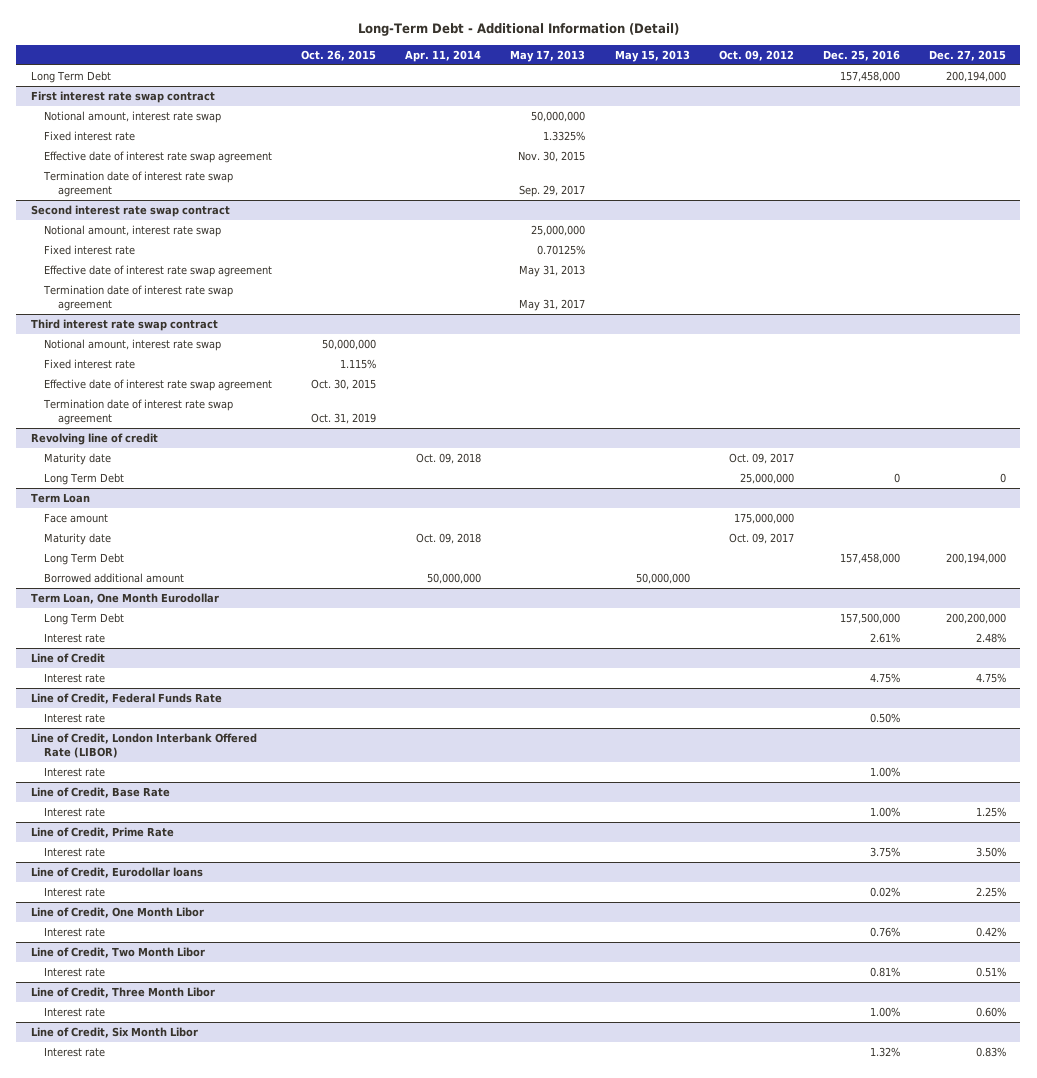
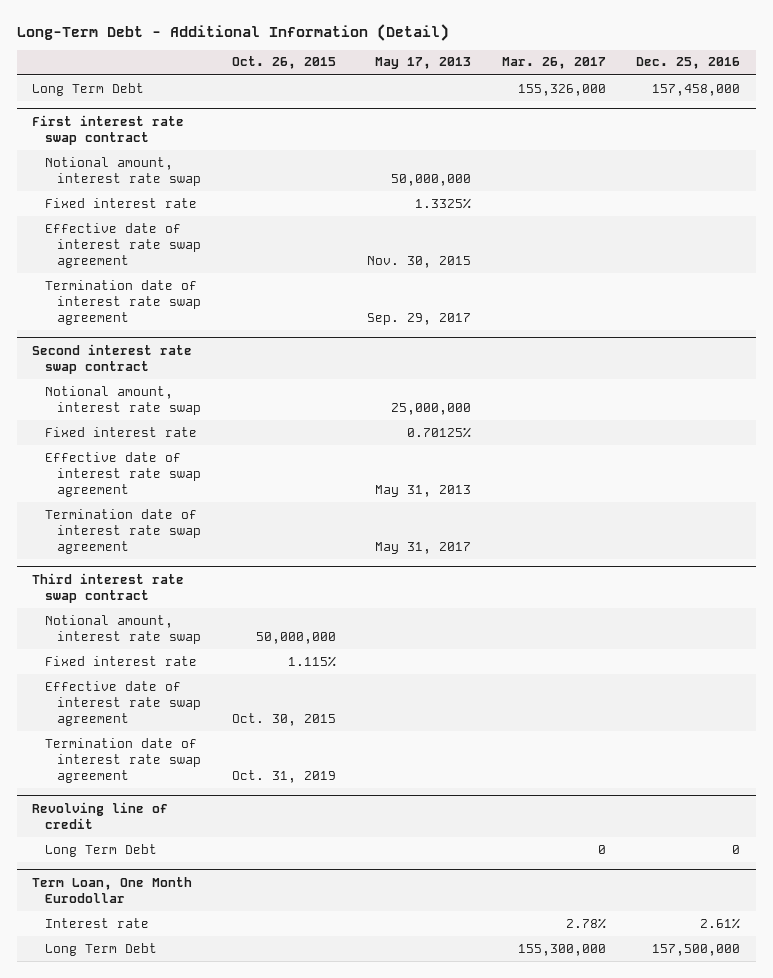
- | Oct. 26, 2015 | Apr. 11, 2014 | May 17, 2013 | May 15, 2013 | Oct. 09, 2012 | Dec. 25, 2016 | Dec. 27, 2015
+ | Oct. 26, 2015 | May 17, 2013 | Mar. 26, 2017 | Dec. 25, 2016
@ Revolving line of credit
- Maturity date | | Oct. 09, 2018 | | | Oct. 09, 2017 | |
- Term Loan
- Face amount | | | | | 175,000,000 | |
- Maturity date | | Oct. 09, 2018 | | | Oct. 09, 2017 | |
- Long Term Debt | | | | | | 157,458,000 | 200,194,000
- Borrowed additional amount | | 50,000,000 | | 50,000,000 | | |
- Line of Credit
- Interest rate | | | | | | 4.75% | 4.75%
- Line of Credit, Federal Funds Rate
- Interest rate | | | | | | 0.50% |
- Line of Credit, London Interbank Offered Rate (LIBOR)
- Interest rate | | | | | | 1.00% |
- Line of Credit, Base Rate
- Interest rate | | | | | | 1.00% | 1.25%
- Line of Credit, Prime Rate
- Interest rate | | | | | | 3.75% | 3.50%
- Line of Credit, Eurodollar loans
- Interest rate | | | | | | 0.02% | 2.25%
- Line of Credit, One Month Libor
- Interest rate | | | | | | 0.76% | 0.42%
- Line of Credit, Two Month Libor
- Interest rate | | | | | | 0.81% | 0.51%
- Line of Credit, Three Month Libor
- Interest rate | | | | | | 1.00% | 0.60%
- Line of Credit, Six Month Libor
- Interest rate | | | | | | 1.32% | 0.83%
@ Term Loan, One Month Eurodollar
moved down: Long Term Debt | | | 155,300,000 | 157,500,000

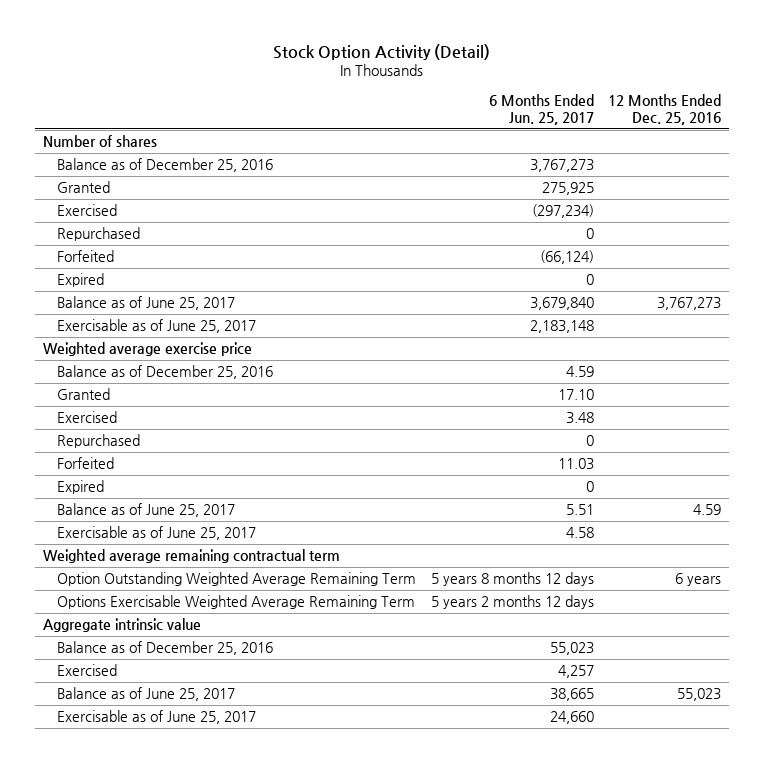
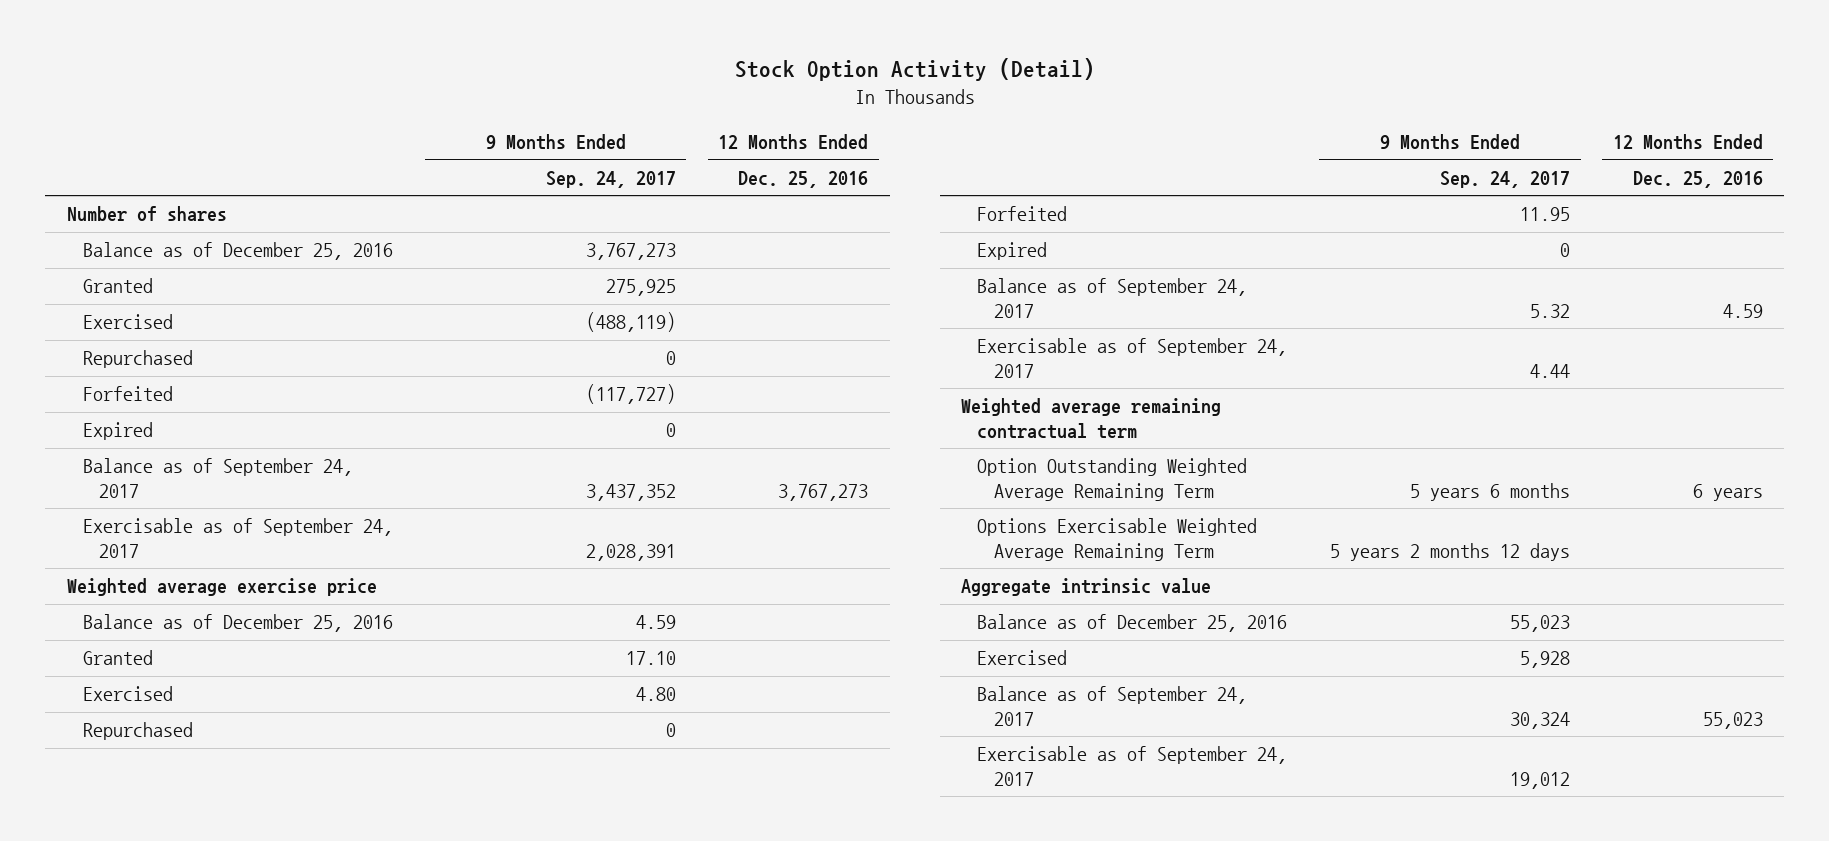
- | 6 Months Ended Jun. 25, 2017 | 12 Months Ended Dec. 25, 2016
+ | 9 Months Ended Sep. 24, 2017 | 12 Months Ended Dec. 25, 2016
- Balance as of June 25, 2017 | 3,679,840 | 3,767,273
- Exercisable as of June 25, 2017 | 2,183,148 |
+ Balance as of September 24, 2017 | 3,437,352 | 3,767,273
+ Exercisable as of September 24, 2017 | 2,028,391 |
- Balance as of June 25, 2017 | 5.51 | 4.59
- Exercisable as of June 25, 2017 | 4.58 |
+ Balance as of September 24, 2017 | 5.32 | 4.59
+ Exercisable as of September 24, 2017 | 4.44 |
- Balance as of June 25, 2017 | 38,665 | 55,023
- Exercisable as of June 25, 2017 | 24,660 |
+ Balance as of September 24, 2017 | 30,324 | 55,023
+ Exercisable as of September 24, 2017 | 19,012 |

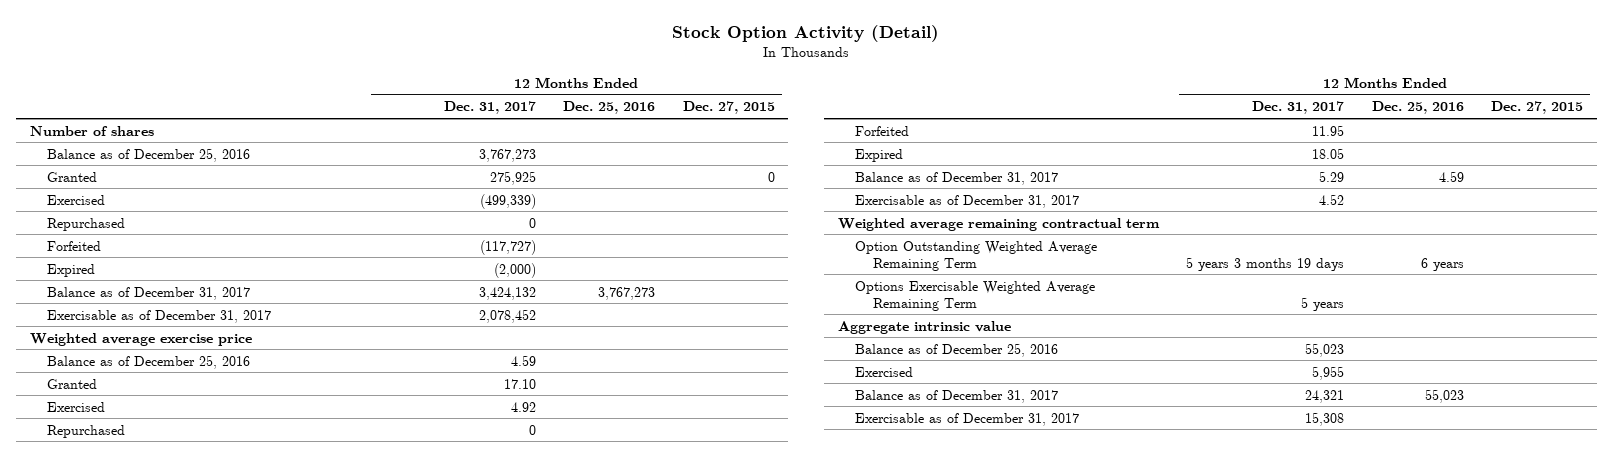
- | 9 Months Ended Sep. 24, 2017 | 12 Months Ended Dec. 25, 2016
+ | 12 Months Ended Dec. 31, 2017 | 12 Months Ended Dec. 25, 2016 | 12 Months Ended Dec. 27, 2015
- Balance as of September 24, 2017 | 3,437,352 | 3,767,273
- Exercisable as of September 24, 2017 | 2,028,391 |
+ Balance as of December 31, 2017 | 3,424,132 | 3,767,273 |
+ Exercisable as of December 31, 2017 | 2,078,452 | |
- Balance as of September 24, 2017 | 5.32 | 4.59
- Exercisable as of September 24, 2017 | 4.44 |
+ Balance as of December 31, 2017 | 5.29 | 4.59 |
+ Exercisable as of December 31, 2017 | 4.52 | |
- Balance as of September 24, 2017 | 30,324 | 55,023
- Exercisable as of September 24, 2017 | 19,012 |
+ Balance as of December 31, 2017 | 24,321 | 55,023 |
+ Exercisable as of December 31, 2017 | 15,308 | |

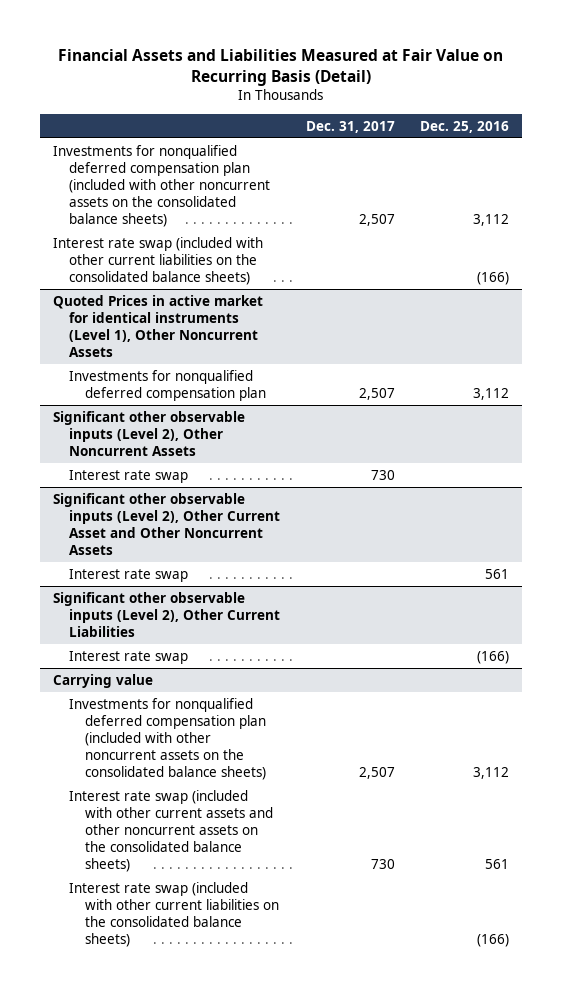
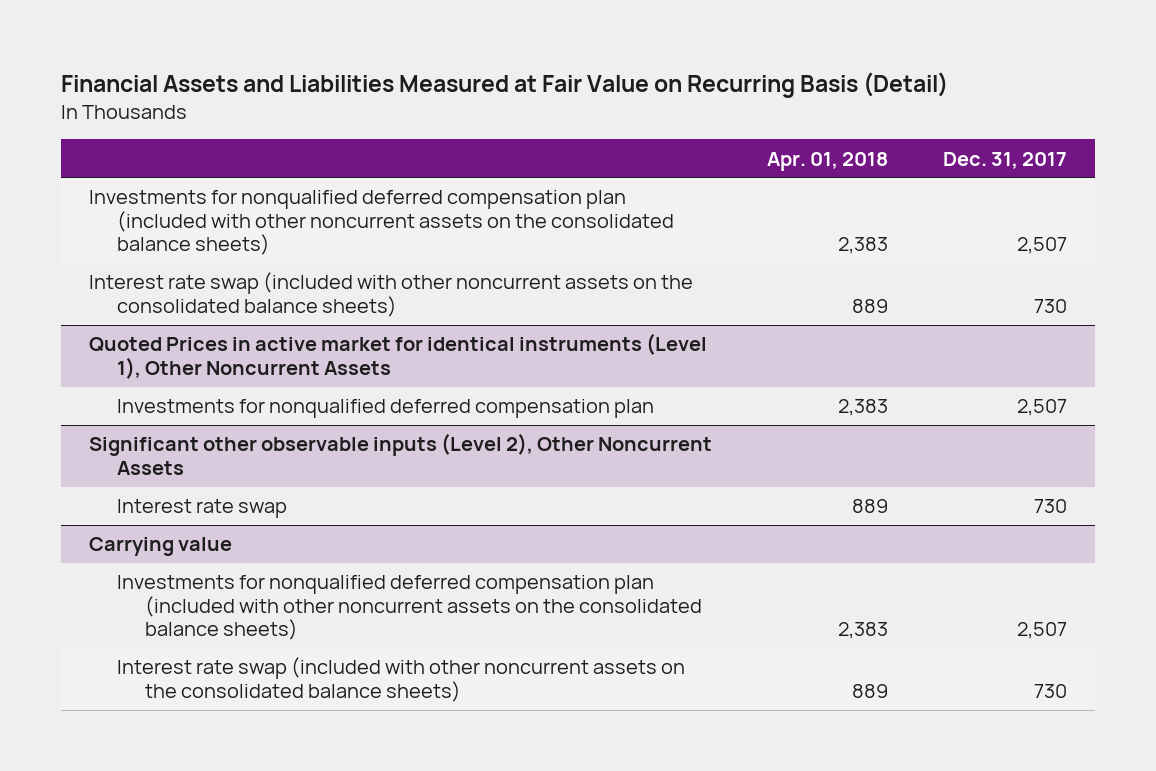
- | Dec. 31, 2017 | Dec. 25, 2016
+ | Apr. 01, 2018 | Dec. 31, 2017
- Interest rate swap (included with other current liabilities on the consolidated balance sheets) | | (166)
+ Interest rate swap (included with other noncurrent assets on the consolidated balance sheets) | 889 | 730
- Significant other observable inputs (Level 2), Other Current Asset and Other Noncurrent Assets
- Interest rate swap | | 561
- Significant other observable inputs (Level 2), Other Current Liabilities
- Interest rate swap | | (166)
@ Carrying value
- Interest rate swap (included with other current assets and other noncurrent assets on the consolidated balance sheets) | 730 | 561
- Interest rate swap (included with other current liabilities on the consolidated balance sheets) | | (166)
+ Interest rate swap (included with other noncurrent assets on the consolidated balance sheets) | 889 | 730

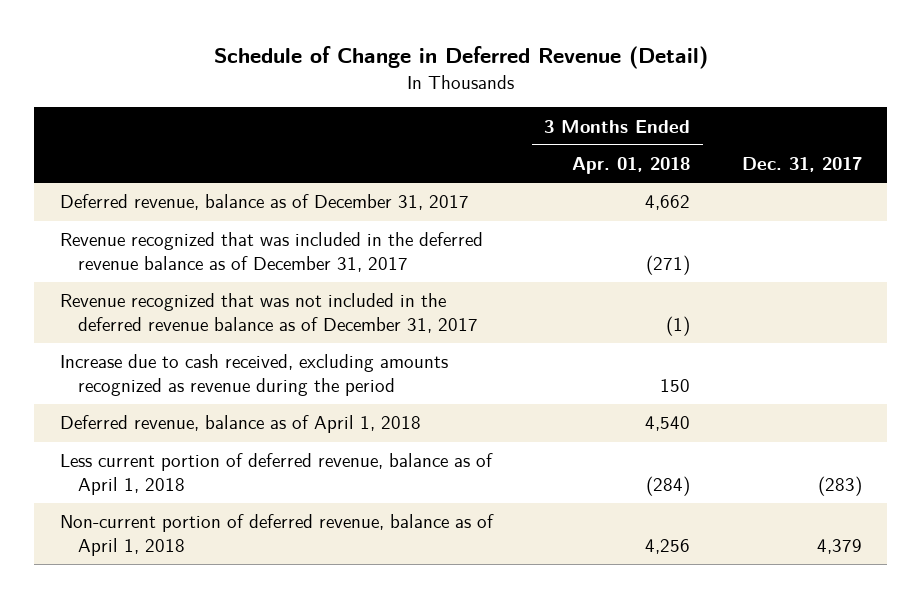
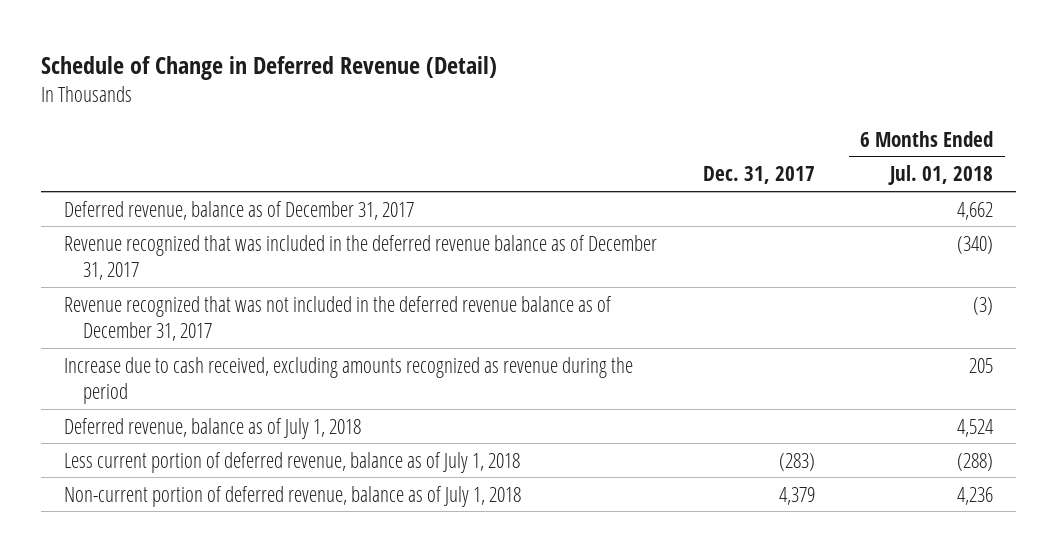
- | 3 Months Ended Apr. 01, 2018 | Dec. 31, 2017
+ | Dec. 31, 2017 | 6 Months Ended Jul. 01, 2018
- Deferred revenue, balance as of April 1, 2018 | 4,540 |
- Less current portion of deferred revenue, balance as of April 1, 2018 | (284) | (283)
- Non-current portion of deferred revenue, balance as of April 1, 2018 | 4,256 | 4,379
+ Deferred revenue, balance as of July 1, 2018 | | 4,524
+ Less current portion of deferred revenue, balance as of July 1, 2018 | (283) | (288)
+ Non-current portion of deferred revenue, balance as of July 1, 2018 | 4,379 | 4,236

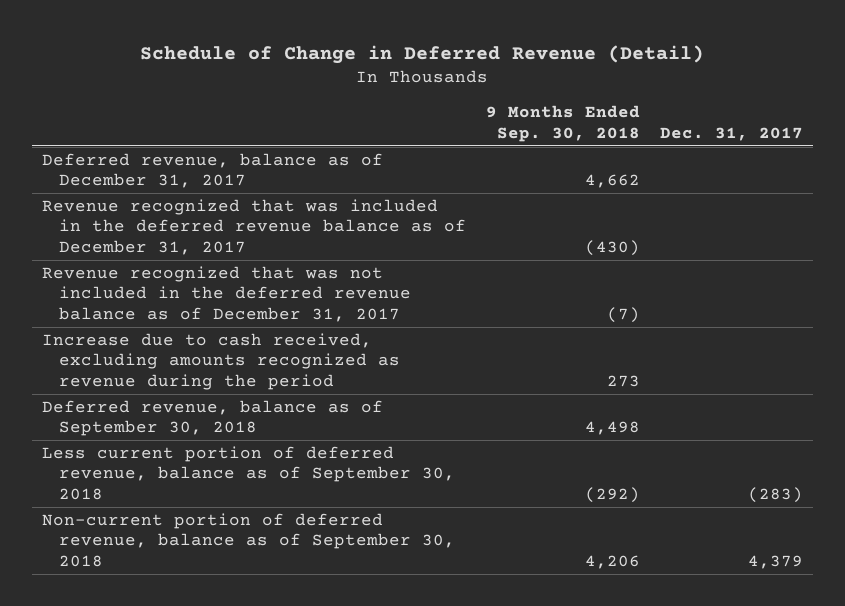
- | Dec. 31, 2017 | 6 Months Ended Jul. 01, 2018
+ | 9 Months Ended Sep. 30, 2018 | Dec. 31, 2017
- Deferred revenue, balance as of July 1, 2018 | | 4,524
- Less current portion of deferred revenue, balance as of July 1, 2018 | (283) | (288)
- Non-current portion of deferred revenue, balance as of July 1, 2018 | 4,379 | 4,236
+ Deferred revenue, balance as of September 30, 2018 | 4,498 |
+ Less current portion of deferred revenue, balance as of September 30, 2018 | (292) | (283)
+ Non-current portion of deferred revenue, balance as of September 30, 2018 | 4,206 | 4,379

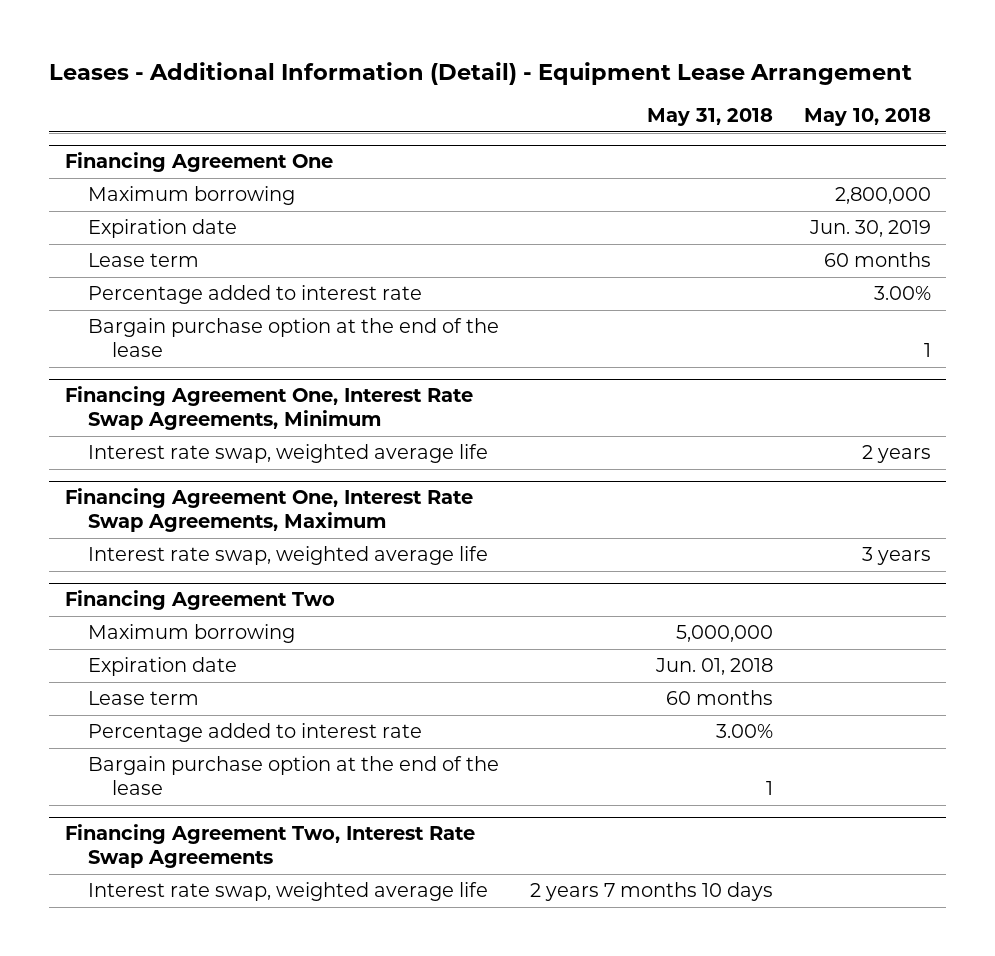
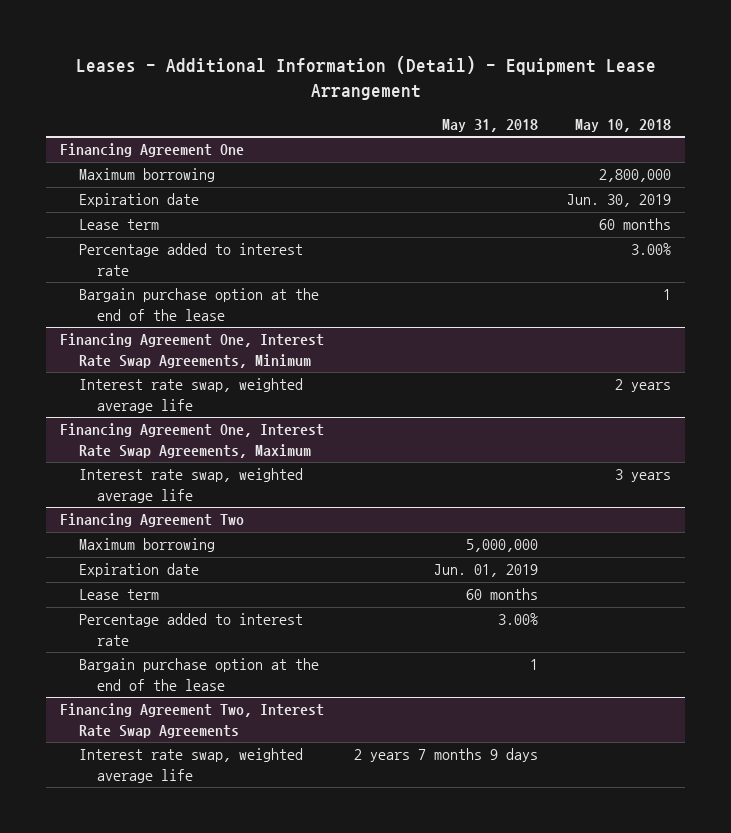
@ Financing Agreement Two
- Expiration date | Jun. 01, 2018 |
+ Expiration date | Jun. 01, 2019 |
@ Financing Agreement Two, Interest Rate Swap Agreements
- Interest rate swap, weighted average life | 2 years 7 months 10 days |
+ Interest rate swap, weighted average life | 2 years 7 months 9 days |

